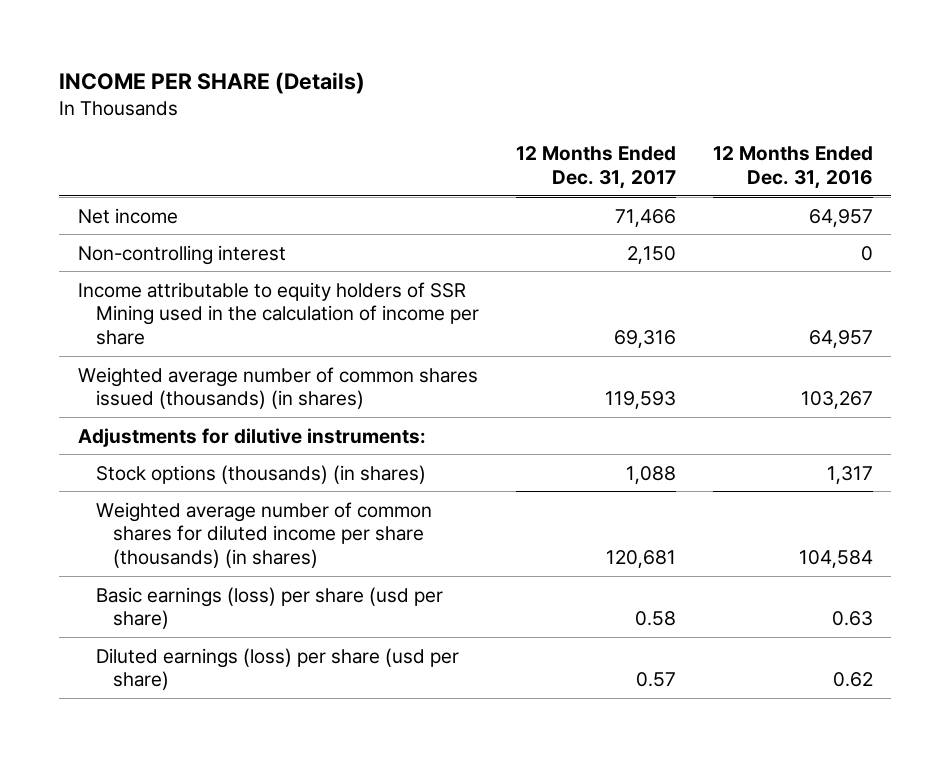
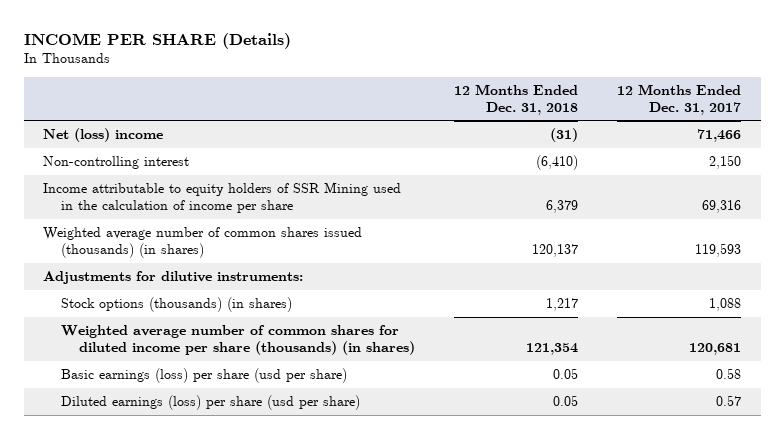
- | 12 Months Ended Dec. 31, 2017 | 12 Months Ended Dec. 31, 2016
+ | 12 Months Ended Dec. 31, 2018 | 12 Months Ended Dec. 31, 2017
- Net income | 71,466 | 64,957
+ Net (loss) income | (31) | 71,466

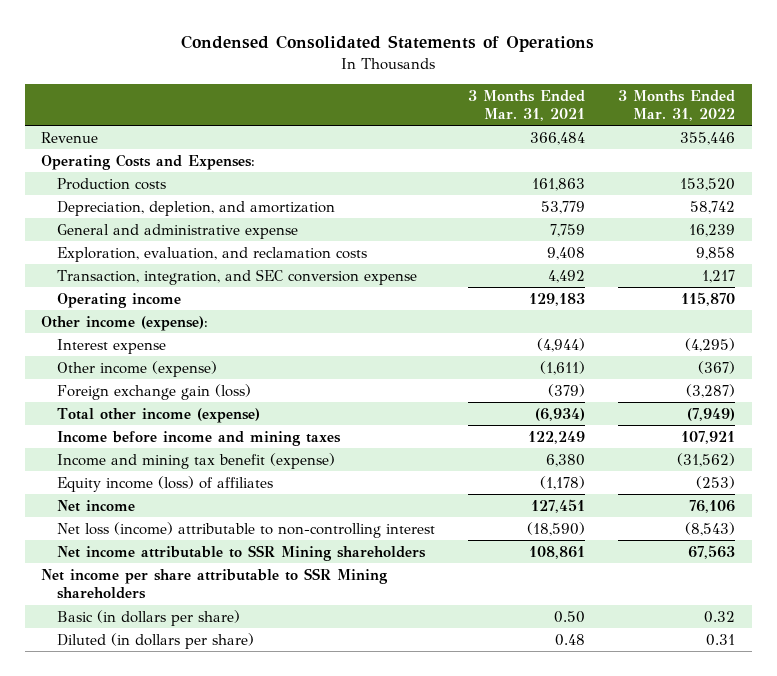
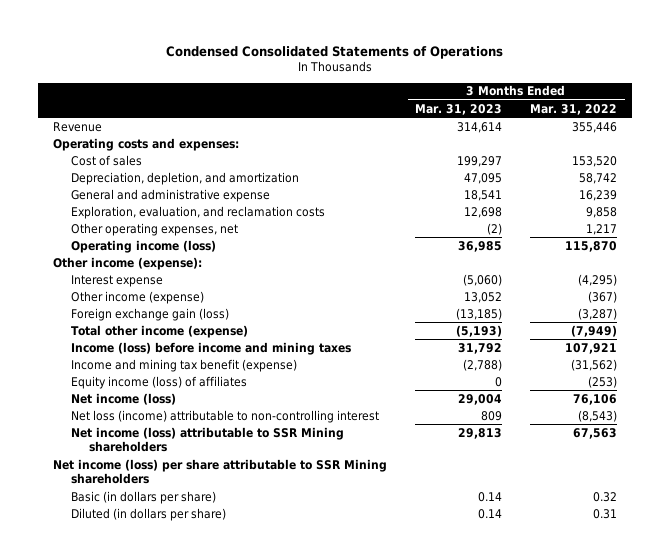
- | 3 Months Ended Mar. 31, 2021 | 3 Months Ended Mar. 31, 2022
+ | 3 Months Ended Mar. 31, 2023 | 3 Months Ended Mar. 31, 2022
- Operating Costs and Expenses:
- Production costs | 161,863 | 153,520
+ Operating costs and expenses:
+ Cost of sales | 199,297 | 153,520
- Transaction, integration, and SEC conversion expense | 4,492 | 1,217
- Operating income | 129,183 | 115,870
+ Other operating expenses, net | (2) | 1,217
+ Operating income (loss) | 36,985 | 115,870
- Income before income and mining taxes | 122,249 | 107,921
+ Income (loss) before income and mining taxes | 31,792 | 107,921
- Net income | 127,451 | 76,106
+ Net income (loss) | 29,004 | 76,106
- Net income attributable to SSR Mining shareholders | 108,861 | 67,563
- Net income per share attributable to SSR Mining shareholders
+ Net income (loss) attributable to SSR Mining shareholders | 29,813 | 67,563
+ Net income (loss) per share attributable to SSR Mining shareholders

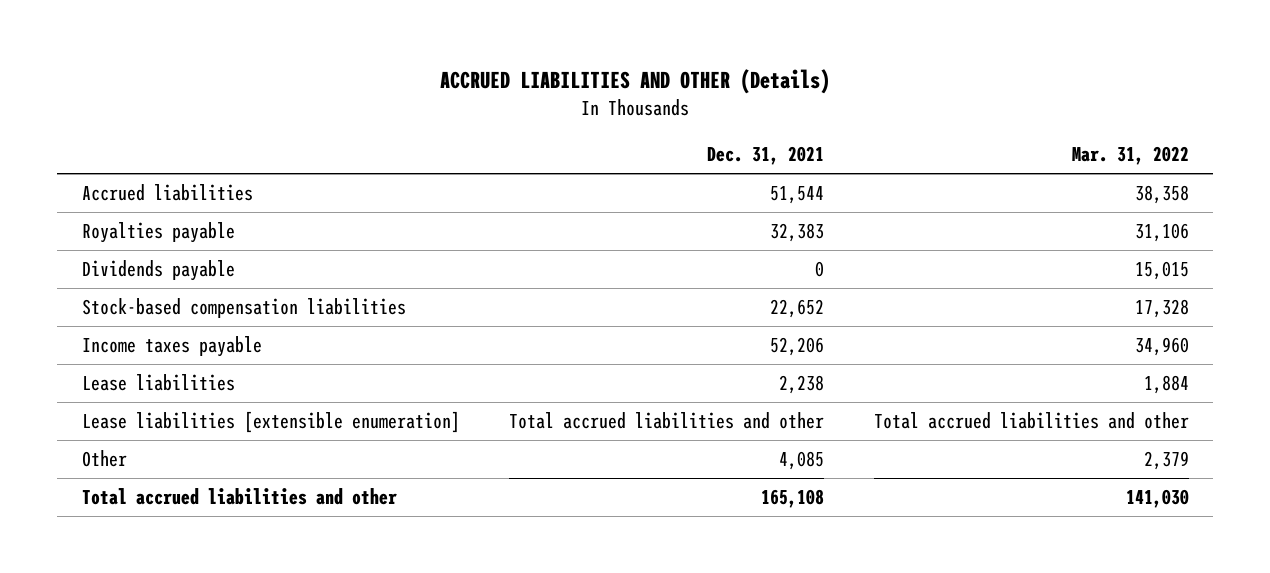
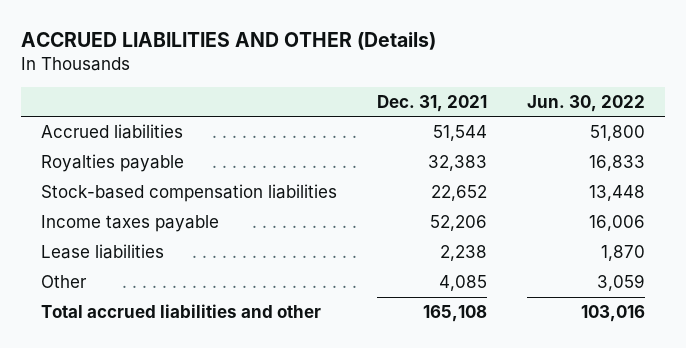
- | Dec. 31, 2021 | Mar. 31, 2022
+ | Dec. 31, 2021 | Jun. 30, 2022
- Dividends payable | 0 | 15,015
- Lease liabilities [extensible enumeration] | Total accrued liabilities and other | Total accrued liabilities and other

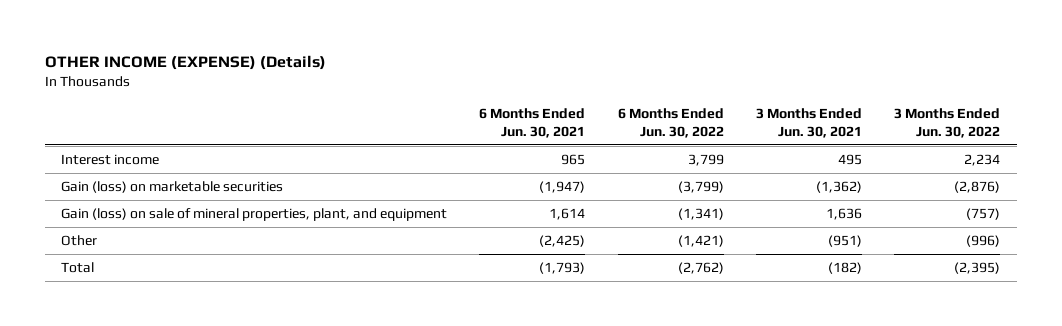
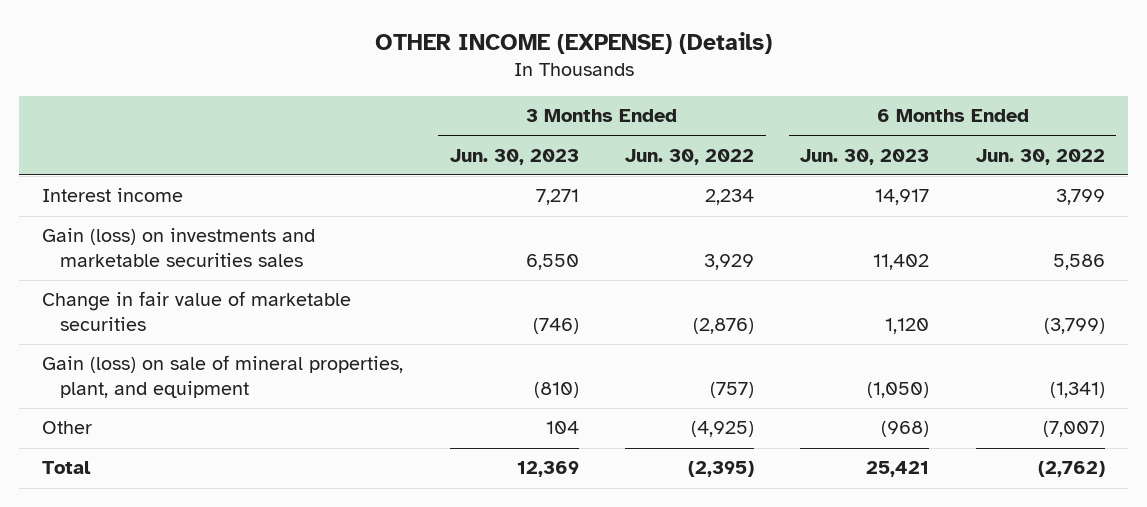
- | 6 Months Ended Jun. 30, 2021 | 6 Months Ended Jun. 30, 2022 | 3 Months Ended Jun. 30, 2021 | 3 Months Ended Jun. 30, 2022
+ | 3 Months Ended Jun. 30, 2023 | 3 Months Ended Jun. 30, 2022 | 6 Months Ended Jun. 30, 2023 | 6 Months Ended Jun. 30, 2022
- Gain (loss) on marketable securities | (1,947) | (3,799) | (1,362) | (2,876)
+ Gain (loss) on investments and marketable securities sales | 6,550 | 3,929 | 11,402 | 5,586
+ Change in fair value of marketable securities | (746) | (2,876) | 1,120 | (3,799)
- Other | (2,425) | (1,421) | (951) | (996)
+ Other | 104 | (4,925) | (968) | (7,007)

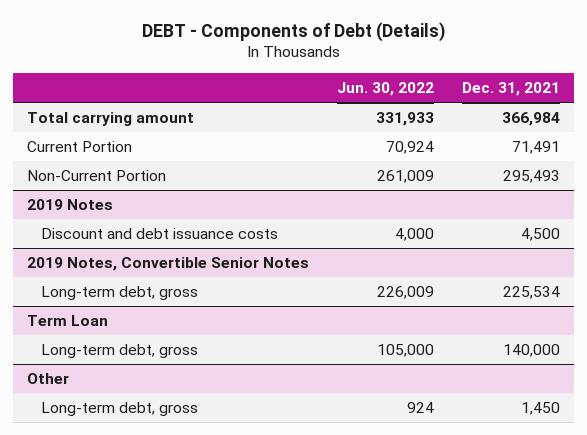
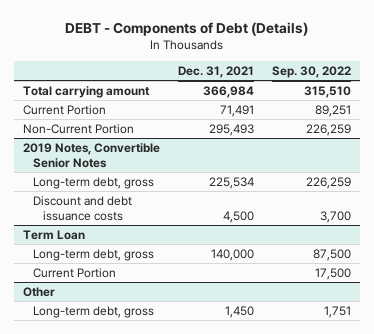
- | Jun. 30, 2022 | Dec. 31, 2021
+ | Dec. 31, 2021 | Sep. 30, 2022
- 2019 Notes
- Discount and debt issuance costs | 4,000 | 4,500
@ 2019 Notes, Convertible Senior Notes
+ Discount and debt issuance costs | 4,500 | 3,700
@ Term Loan
+ Current Portion | | 17,500

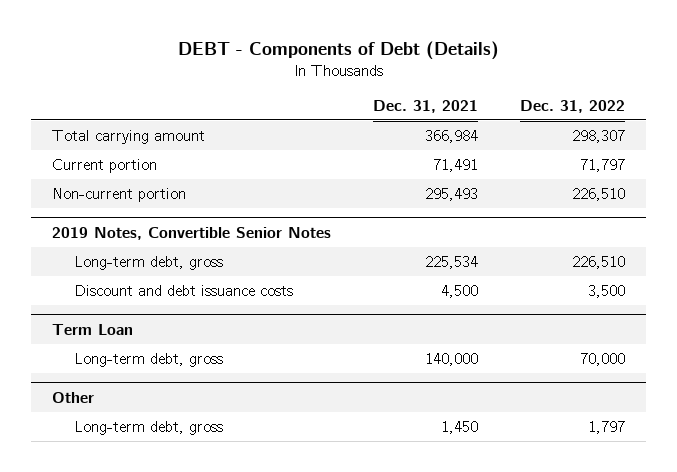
- | Dec. 31, 2021 | Sep. 30, 2022
+ | Dec. 31, 2021 | Dec. 31, 2022
- Current Portion | 71,491 | 89,251
- Non-Current Portion | 295,493 | 226,259
+ Current portion | 71,491 | 71,797
+ Non-current portion | 295,493 | 226,510
@ Term Loan
- Current Portion | | 17,500

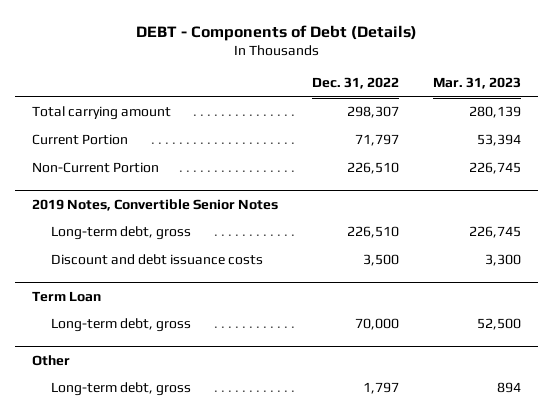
- | Dec. 31, 2021 | Dec. 31, 2022
+ | Dec. 31, 2022 | Mar. 31, 2023
- Current portion | 71,491 | 71,797
- Non-current portion | 295,493 | 226,510
+ Current Portion | 71,797 | 53,394
+ Non-Current Portion | 226,510 | 226,745

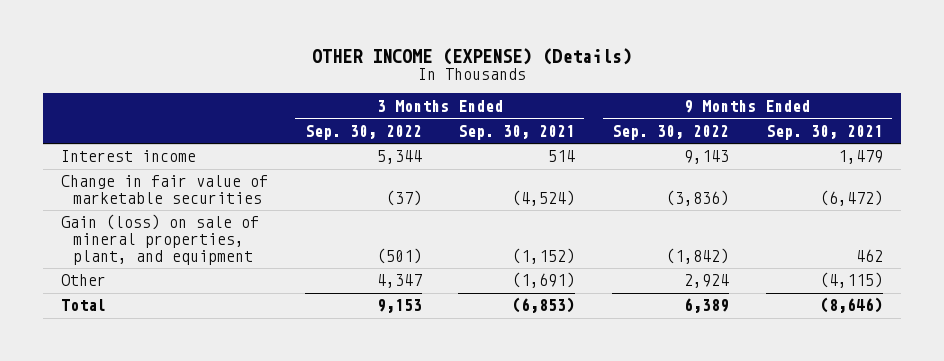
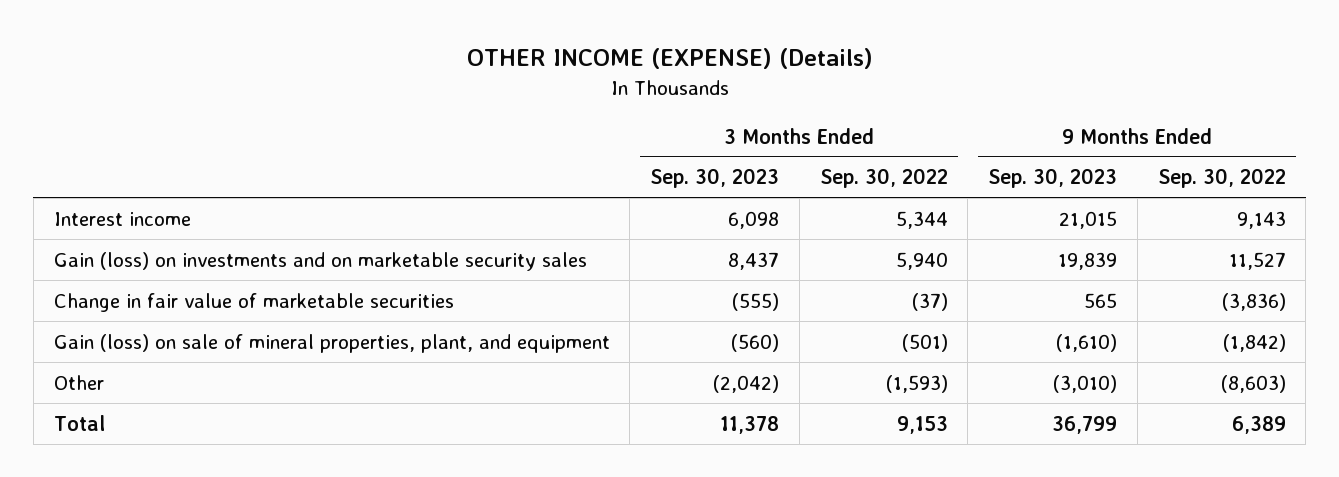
- | 3 Months Ended Sep. 30, 2022 | 3 Months Ended Sep. 30, 2021 | 9 Months Ended Sep. 30, 2022 | 9 Months Ended Sep. 30, 2021
+ | 3 Months Ended Sep. 30, 2023 | 3 Months Ended Sep. 30, 2022 | 9 Months Ended Sep. 30, 2023 | 9 Months Ended Sep. 30, 2022
+ Gain (loss) on investments and on marketable security sales | 8,437 | 5,940 | 19,839 | 11,527
- Other | 4,347 | (1,691) | 2,924 | (4,115)
+ Other | (2,042) | (1,593) | (3,010) | (8,603)

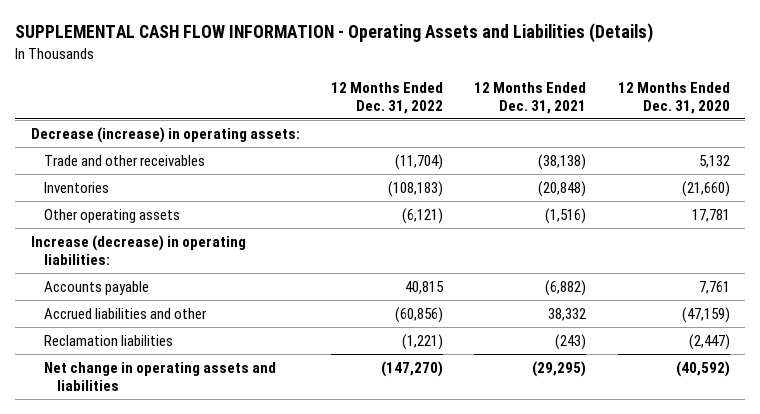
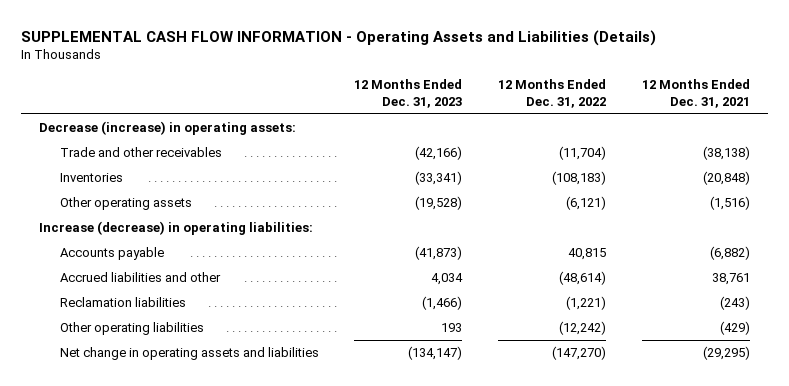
- | 12 Months Ended Dec. 31, 2022 | 12 Months Ended Dec. 31, 2021 | 12 Months Ended Dec. 31, 2020
+ | 12 Months Ended Dec. 31, 2023 | 12 Months Ended Dec. 31, 2022 | 12 Months Ended Dec. 31, 2021
- Accrued liabilities and other | (60,856) | 38,332 | (47,159)
+ Accrued liabilities and other | 4,034 | (48,614) | 38,761
+ Other operating liabilities | 193 | (12,242) | (429)

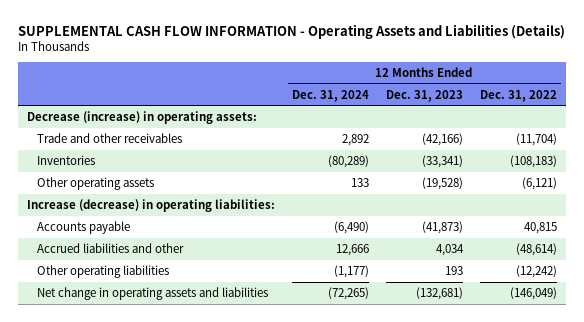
- | 12 Months Ended Dec. 31, 2023 | 12 Months Ended Dec. 31, 2022 | 12 Months Ended Dec. 31, 2021
+ | 12 Months Ended Dec. 31, 2024 | 12 Months Ended Dec. 31, 2023 | 12 Months Ended Dec. 31, 2022
- Reclamation liabilities | (1,466) | (1,221) | (243)
- Net change in operating assets and liabilities | (134,147) | (147,270) | (29,295)
+ Net change in operating assets and liabilities | (72,265) | (132,681) | (146,049)

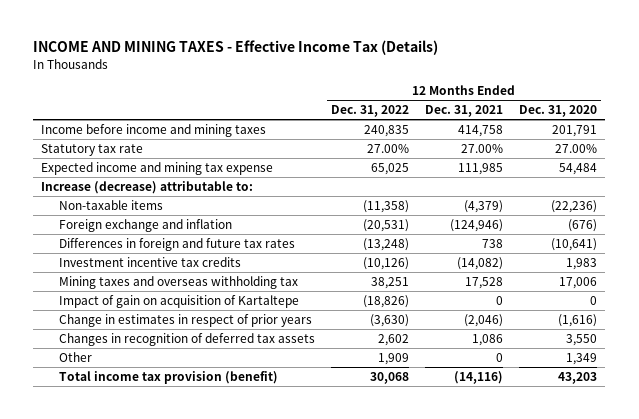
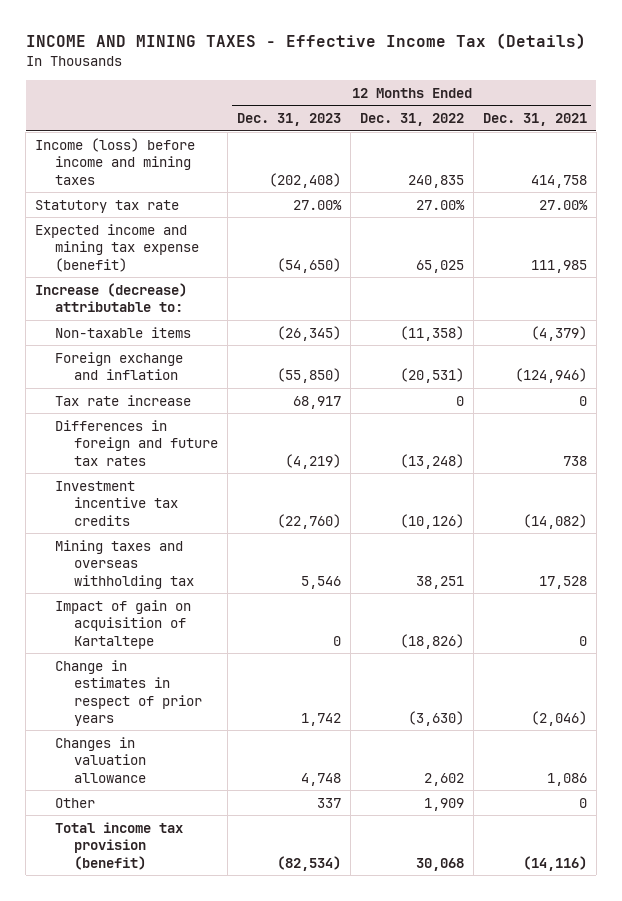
- | 12 Months Ended Dec. 31, 2022 | 12 Months Ended Dec. 31, 2021 | 12 Months Ended Dec. 31, 2020
+ | 12 Months Ended Dec. 31, 2023 | 12 Months Ended Dec. 31, 2022 | 12 Months Ended Dec. 31, 2021
- Income before income and mining taxes | 240,835 | 414,758 | 201,791
+ Income (loss) before income and mining taxes | (202,408) | 240,835 | 414,758
- Expected income and mining tax expense | 65,025 | 111,985 | 54,484
+ Expected income and mining tax expense (benefit) | (54,650) | 65,025 | 111,985
+ Tax rate increase | 68,917 | 0 | 0
- Changes in recognition of deferred tax assets | 2,602 | 1,086 | 3,550
+ Changes in valuation allowance | 4,748 | 2,602 | 1,086

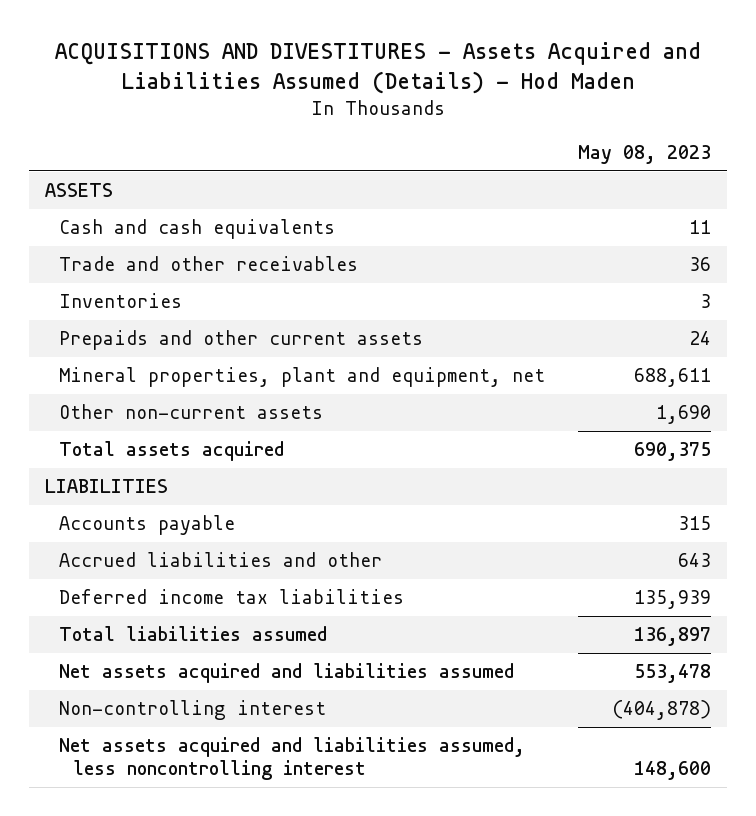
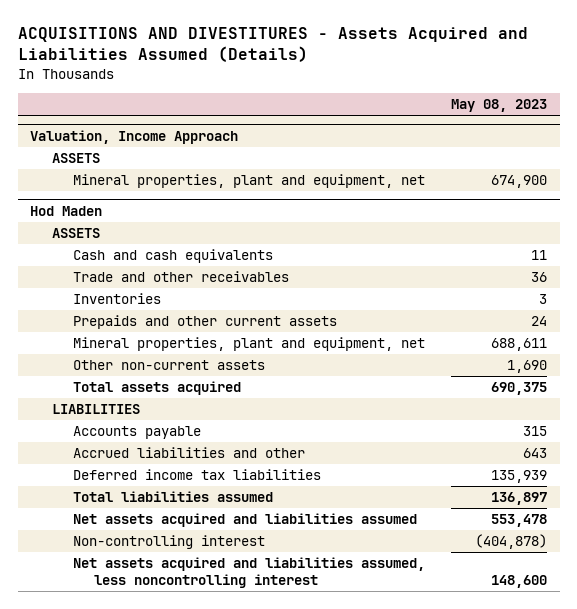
- ACQUISITIONS AND DIVESTITURES - Assets Acquired and Liabilities Assumed (Details) - Hod Maden
+ ACQUISITIONS AND DIVESTITURES - Assets Acquired and Liabilities Assumed (Details)
+ Valuation, Income Approach
+ Mineral properties, plant and equipment, net | 674,900
+ Hod Maden
+ ASSETS

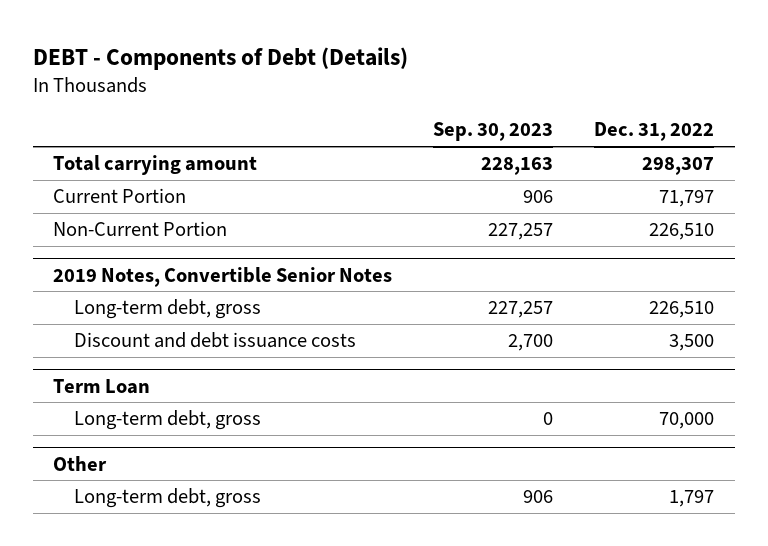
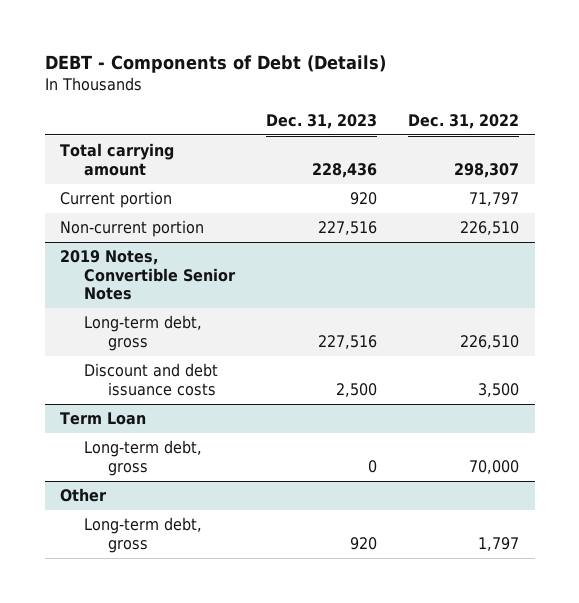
- | Sep. 30, 2023 | Dec. 31, 2022
+ | Dec. 31, 2023 | Dec. 31, 2022
- Current Portion | 906 | 71,797
- Non-Current Portion | 227,257 | 226,510
+ Current portion | 920 | 71,797
+ Non-current portion | 227,516 | 226,510

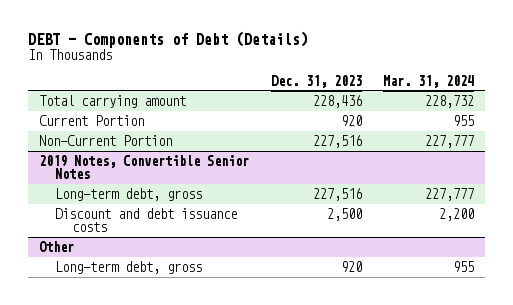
- | Dec. 31, 2023 | Dec. 31, 2022
+ | Dec. 31, 2023 | Mar. 31, 2024
- Current portion | 920 | 71,797
- Non-current portion | 227,516 | 226,510
+ Current Portion | 920 | 955
+ Non-Current Portion | 227,516 | 227,777
- Term Loan
- Long-term debt, gross | 0 | 70,000

